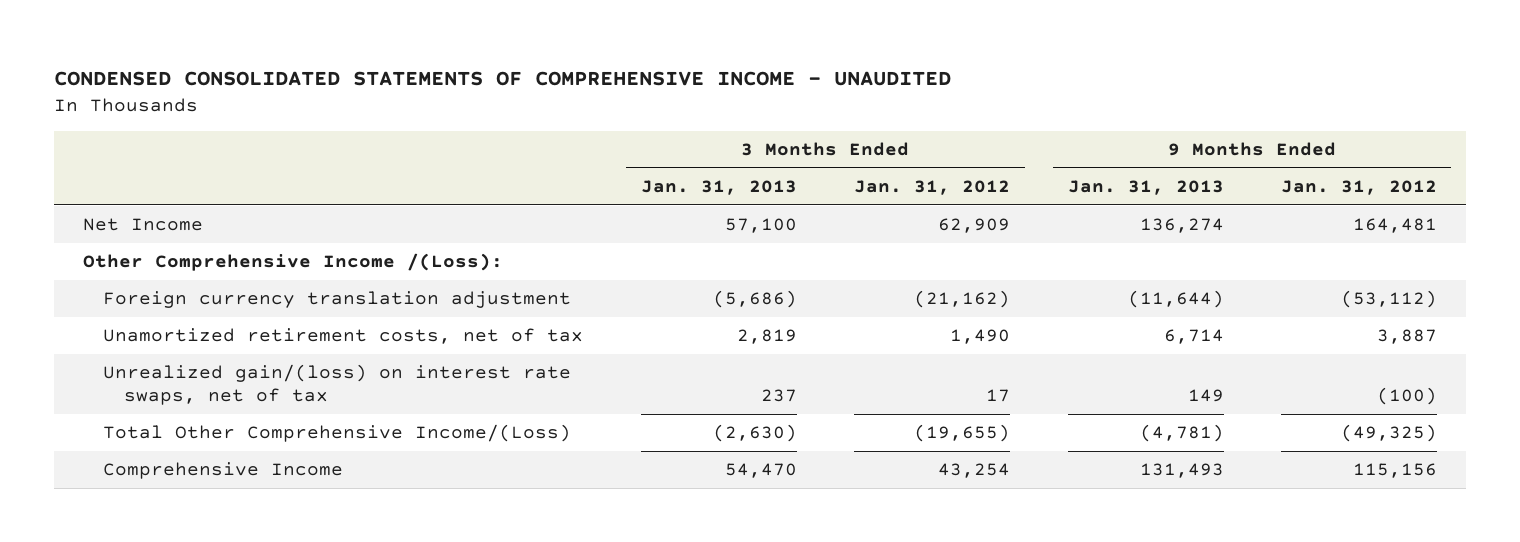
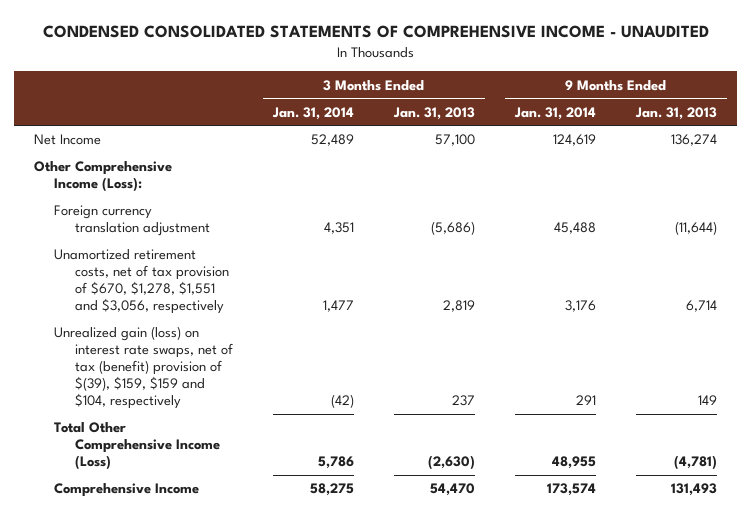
- | 3 Months Ended Jan. 31, 2013 | 3 Months Ended Jan. 31, 2012 | 9 Months Ended Jan. 31, 2013 | 9 Months Ended Jan. 31, 2012
+ | 3 Months Ended Jan. 31, 2014 | 3 Months Ended Jan. 31, 2013 | 9 Months Ended Jan. 31, 2014 | 9 Months Ended Jan. 31, 2013
- Other Comprehensive Income /(Loss):
+ Other Comprehensive Income (Loss):
- Unamortized retirement costs, net of tax | 2,819 | 1,490 | 6,714 | 3,887
- Unrealized gain/(loss) on interest rate swaps, net of tax | 237 | 17 | 149 | (100)
- Total Other Comprehensive Income/(Loss) | (2,630) | (19,655) | (4,781) | (49,325)
+ Unamortized retirement costs, net of tax provision of $670, $1,278, $1,551 and $3,056, respectively | 1,477 | 2,819 | 3,176 | 6,714
+ Unrealized gain (loss) on interest rate swaps, net of tax (benefit) provision of $(39), $159, $159 and $104, respectively | (42) | 237 | 291 | 149
+ Total Other Comprehensive Income (Loss) | 5,786 | (2,630) | 48,955 | (4,781)

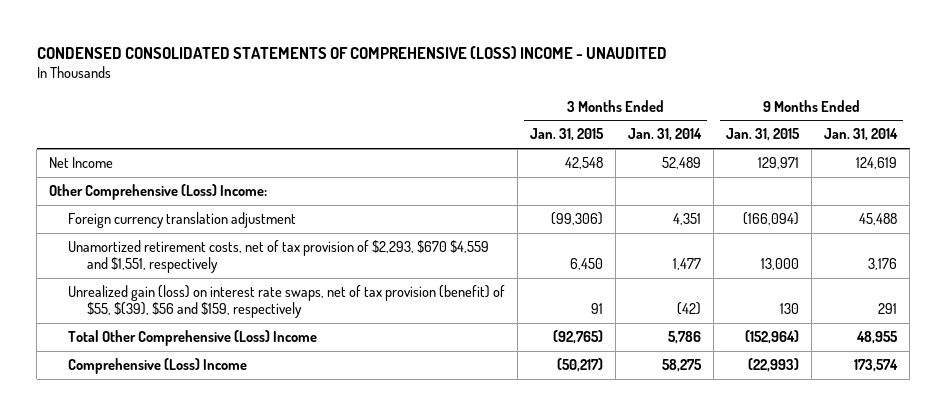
- CONDENSED CONSOLIDATED STATEMENTS OF COMPREHENSIVE INCOME - UNAUDITED
+ CONDENSED CONSOLIDATED STATEMENTS OF COMPREHENSIVE (LOSS) INCOME - UNAUDITED
- | 3 Months Ended Jan. 31, 2014 | 3 Months Ended Jan. 31, 2013 | 9 Months Ended Jan. 31, 2014 | 9 Months Ended Jan. 31, 2013
+ | 3 Months Ended Jan. 31, 2015 | 3 Months Ended Jan. 31, 2014 | 9 Months Ended Jan. 31, 2015 | 9 Months Ended Jan. 31, 2014
- Other Comprehensive Income (Loss):
+ Other Comprehensive (Loss) Income:
- Unamortized retirement costs, net of tax provision of $670, $1,278, $1,551 and $3,056, respectively | 1,477 | 2,819 | 3,176 | 6,714
- Unrealized gain (loss) on interest rate swaps, net of tax (benefit) provision of $(39), $159, $159 and $104, respectively | (42) | 237 | 291 | 149
- Total Other Comprehensive Income (Loss) | 5,786 | (2,630) | 48,955 | (4,781)
- Comprehensive Income | 58,275 | 54,470 | 173,574 | 131,493
+ Unamortized retirement costs, net of tax provision of $2,293, $670 $4,559 and $1,551, respectively | 6,450 | 1,477 | 13,000 | 3,176
+ Unrealized gain (loss) on interest rate swaps, net of tax provision (benefit) of $55, $(39), $56 and $159, respectively | 91 | (42) | 130 | 291
+ Total Other Comprehensive (Loss) Income | (92,765) | 5,786 | (152,964) | 48,955
+ Comprehensive (Loss) Income | (50,217) | 58,275 | (22,993) | 173,574

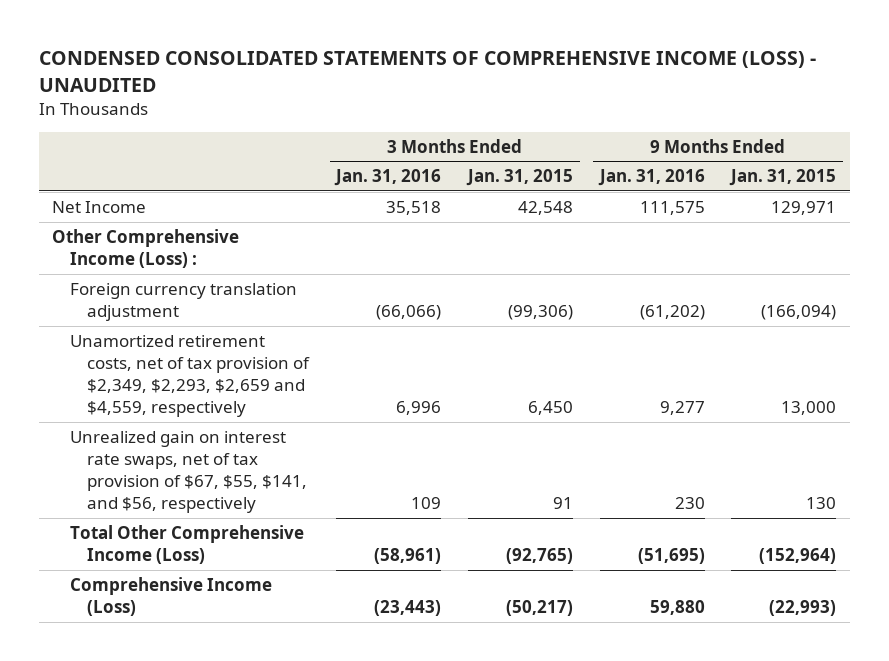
- CONDENSED CONSOLIDATED STATEMENTS OF COMPREHENSIVE (LOSS) INCOME - UNAUDITED
+ CONDENSED CONSOLIDATED STATEMENTS OF COMPREHENSIVE INCOME (LOSS) - UNAUDITED
- | 3 Months Ended Jan. 31, 2015 | 3 Months Ended Jan. 31, 2014 | 9 Months Ended Jan. 31, 2015 | 9 Months Ended Jan. 31, 2014
+ | 3 Months Ended Jan. 31, 2016 | 3 Months Ended Jan. 31, 2015 | 9 Months Ended Jan. 31, 2016 | 9 Months Ended Jan. 31, 2015
- Other Comprehensive (Loss) Income:
+ Other Comprehensive Income (Loss) :
- Unamortized retirement costs, net of tax provision of $2,293, $670 $4,559 and $1,551, respectively | 6,450 | 1,477 | 13,000 | 3,176
- Unrealized gain (loss) on interest rate swaps, net of tax provision (benefit) of $55, $(39), $56 and $159, respectively | 91 | (42) | 130 | 291
- Total Other Comprehensive (Loss) Income | (92,765) | 5,786 | (152,964) | 48,955
- Comprehensive (Loss) Income | (50,217) | 58,275 | (22,993) | 173,574
+ Unamortized retirement costs, net of tax provision of $2,349, $2,293, $2,659 and $4,559, respectively | 6,996 | 6,450 | 9,277 | 13,000
+ Unrealized gain on interest rate swaps, net of tax provision of $67, $55, $141, and $56, respectively | 109 | 91 | 230 | 130
+ Total Other Comprehensive Income (Loss) | (58,961) | (92,765) | (51,695) | (152,964)
+ Comprehensive Income (Loss) | (23,443) | (50,217) | 59,880 | (22,993)

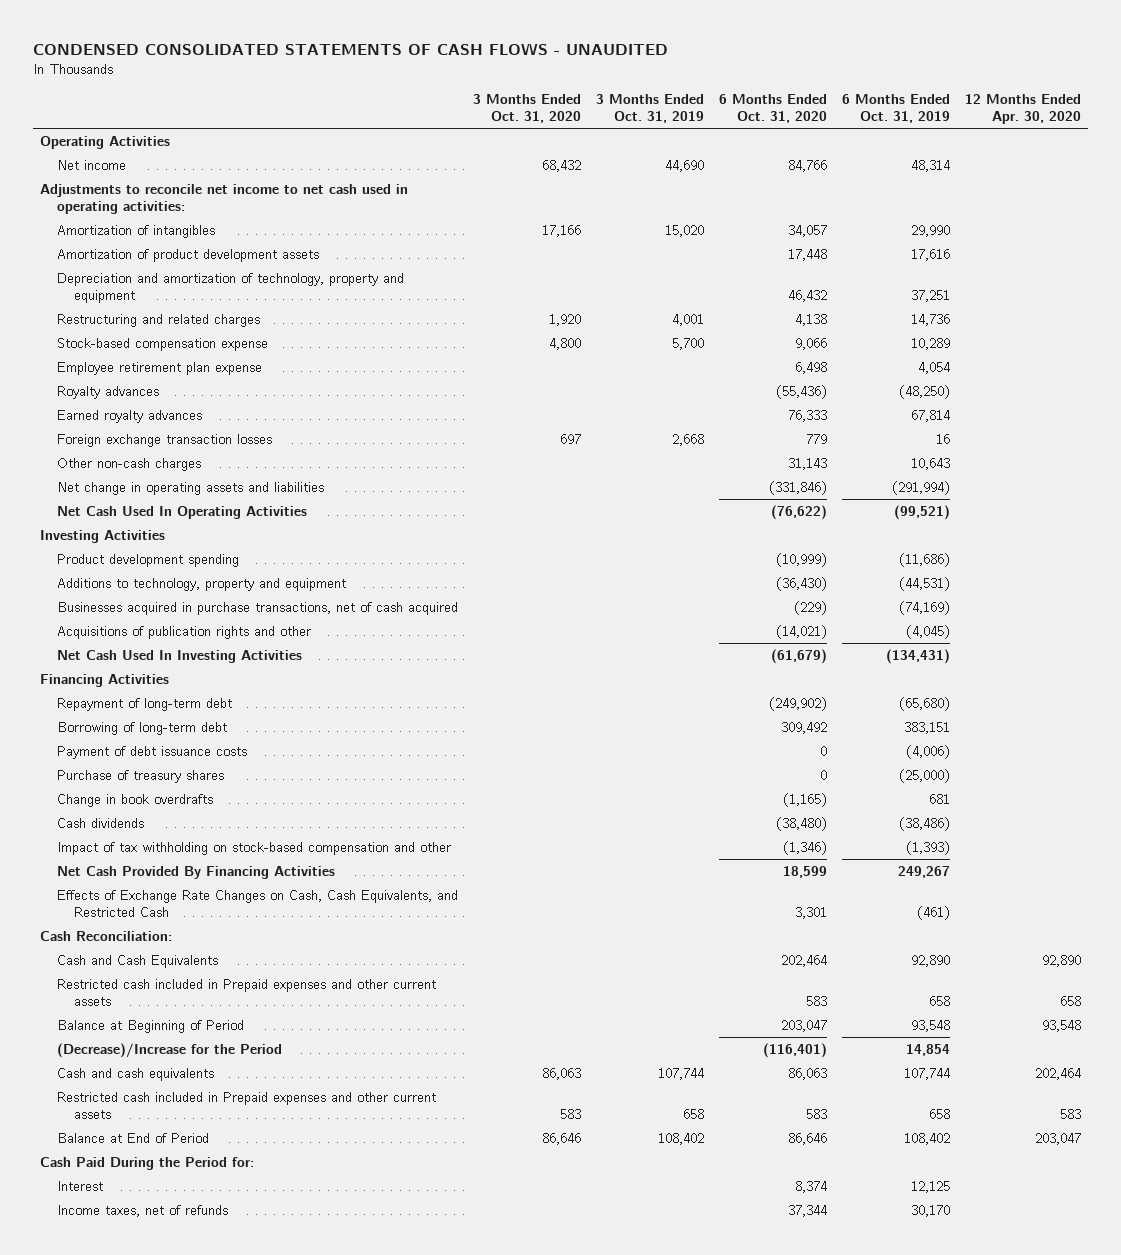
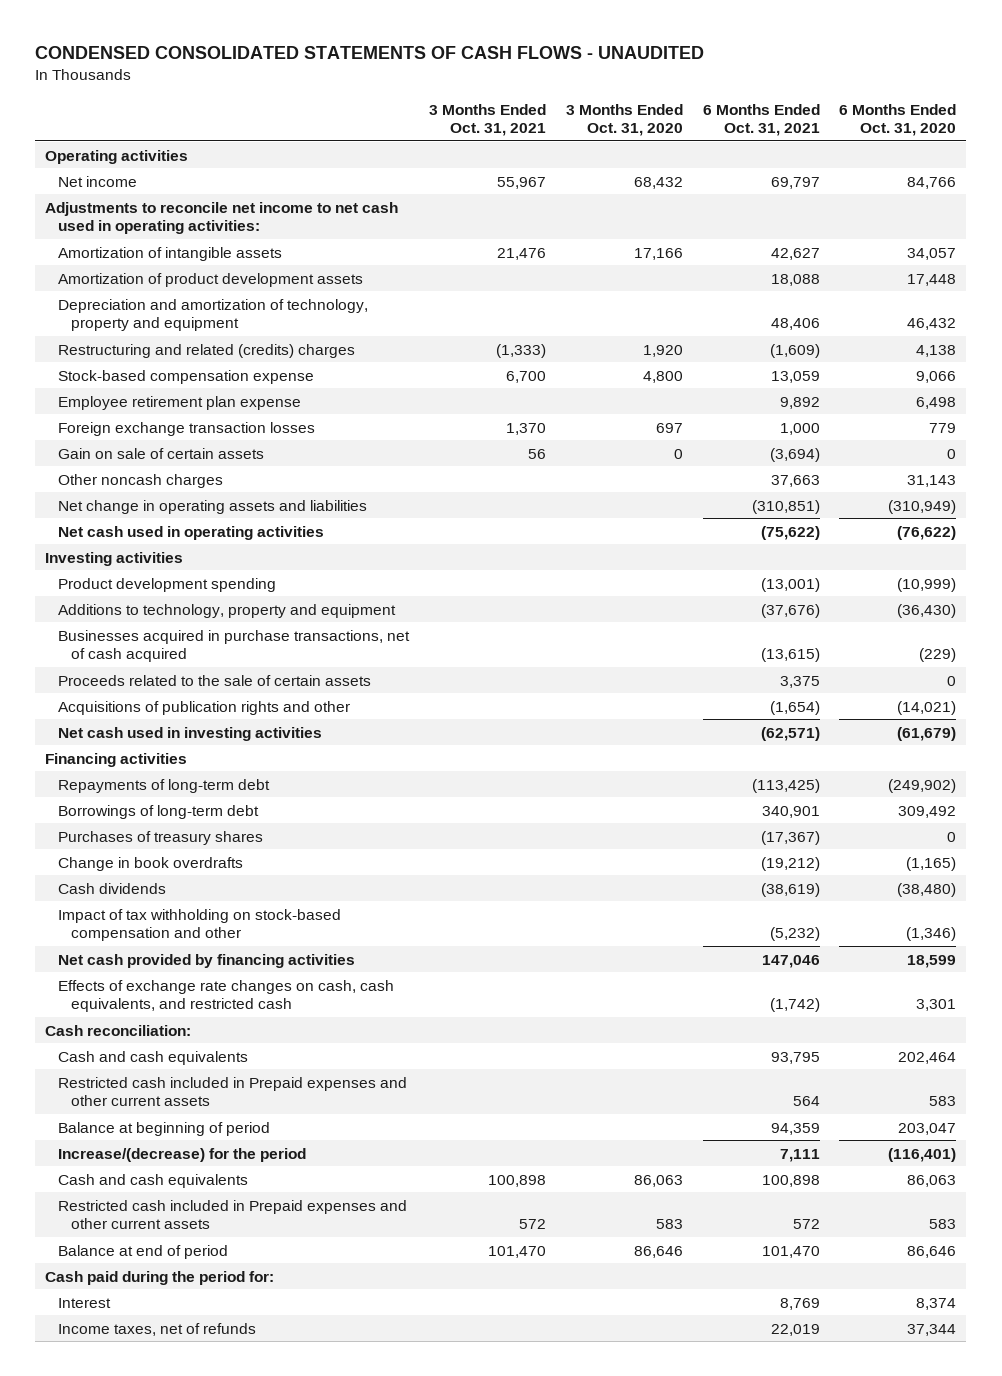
- | 3 Months Ended Oct. 31, 2020 | 3 Months Ended Oct. 31, 2019 | 6 Months Ended Oct. 31, 2020 | 6 Months Ended Oct. 31, 2019 | 12 Months Ended Apr. 30, 2020
+ | 3 Months Ended Oct. 31, 2021 | 3 Months Ended Oct. 31, 2020 | 6 Months Ended Oct. 31, 2021 | 6 Months Ended Oct. 31, 2020
- Operating Activities
+ Operating activities
- Amortization of intangibles | 17,166 | 15,020 | 34,057 | 29,990 |
+ Amortization of intangible assets | 21,476 | 17,166 | 42,627 | 34,057
- Restructuring and related charges | 1,920 | 4,001 | 4,138 | 14,736 |
+ Restructuring and related (credits) charges | (1,333) | 1,920 | (1,609) | 4,138
- Royalty advances | | | (55,436) | (48,250) |
- Earned royalty advances | | | 76,333 | 67,814 |
- Other non-cash charges | | | 31,143 | 10,643 |
- Net change in operating assets and liabilities | | | (331,846) | (291,994) |
- Net Cash Used In Operating Activities | | | (76,622) | (99,521) |
- Investing Activities
+ Gain on sale of certain assets | 56 | 0 | (3,694) | 0
+ Other noncash charges | | | 37,663 | 31,143
+ Net change in operating assets and liabilities | | | (310,851) | (310,949)
+ Net cash used in operating activities | | | (75,622) | (76,622)
+ Investing activities
+ Proceeds related to the sale of certain assets | | | 3,375 | 0
- Net Cash Used In Investing Activities | | | (61,679) | (134,431) |
- Financing Activities
- Repayment of long-term debt | | | (249,902) | (65,680) |
- Borrowing of long-term debt | | | 309,492 | 383,151 |
- Payment of debt issuance costs | | | 0 | (4,006) |
- Purchase of treasury shares | | | 0 | (25,000) |
+ Net cash used in investing activities | | | (62,571) | (61,679)
+ Financing activities
+ Repayments of long-term debt | | | (113,425) | (249,902)
+ Borrowings of long-term debt | | | 340,901 | 309,492
+ Purchases of treasury shares | | | (17,367) | 0
- Net Cash Provided By Financing Activities | | | 18,599 | 249,267 |
- Effects of Exchange Rate Changes on Cash, Cash Equivalents, and Restricted Cash | | | 3,301 | (461) |
- Cash Reconciliation:
- Cash and Cash Equivalents | | | 202,464 | 92,890 | 92,890
+ Net cash provided by financing activities | | | 147,046 | 18,599
+ Effects of exchange rate changes on cash, cash equivalents, and restricted cash | | | (1,742) | 3,301
+ Cash reconciliation:
+ Cash and cash equivalents | | | 93,795 | 202,464
- Balance at Beginning of Period | | | 203,047 | 93,548 | 93,548
- (Decrease)/Increase for the Period | | | (116,401) | 14,854 |
+ Balance at beginning of period | | | 94,359 | 203,047
+ Increase/(decrease) for the period | | | 7,111 | (116,401)
- Balance at End of Period | 86,646 | 108,402 | 86,646 | 108,402 | 203,047
- Cash Paid During the Period for:
+ Balance at end of period | 101,470 | 86,646 | 101,470 | 86,646
+ Cash paid during the period for:

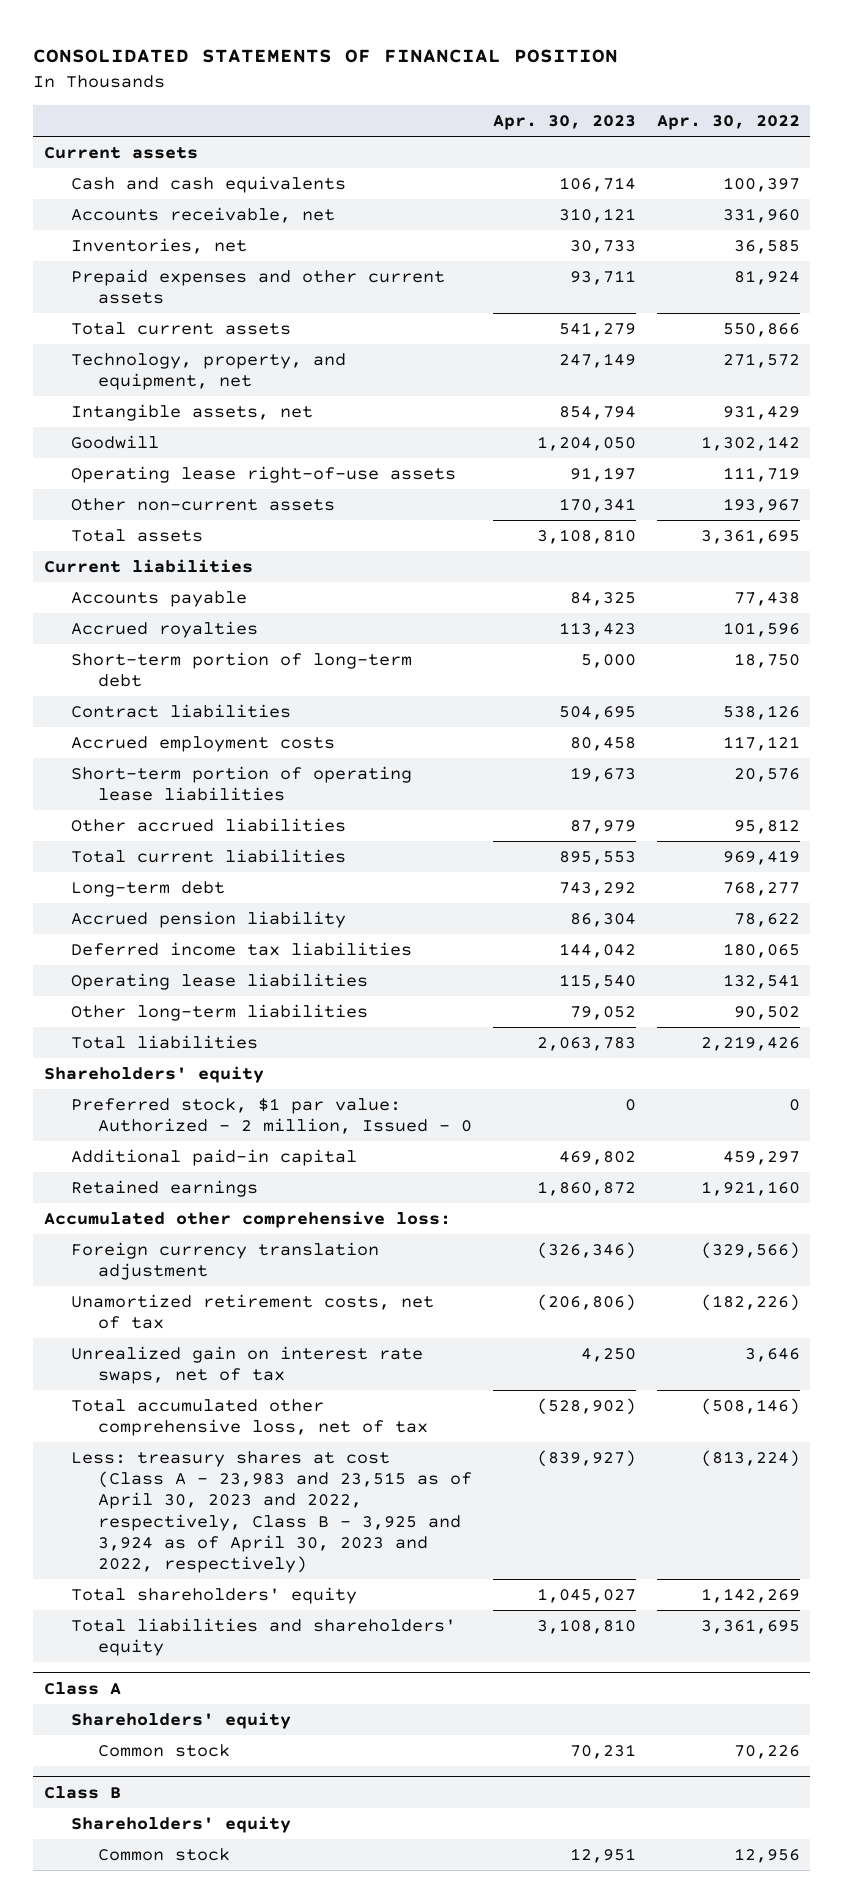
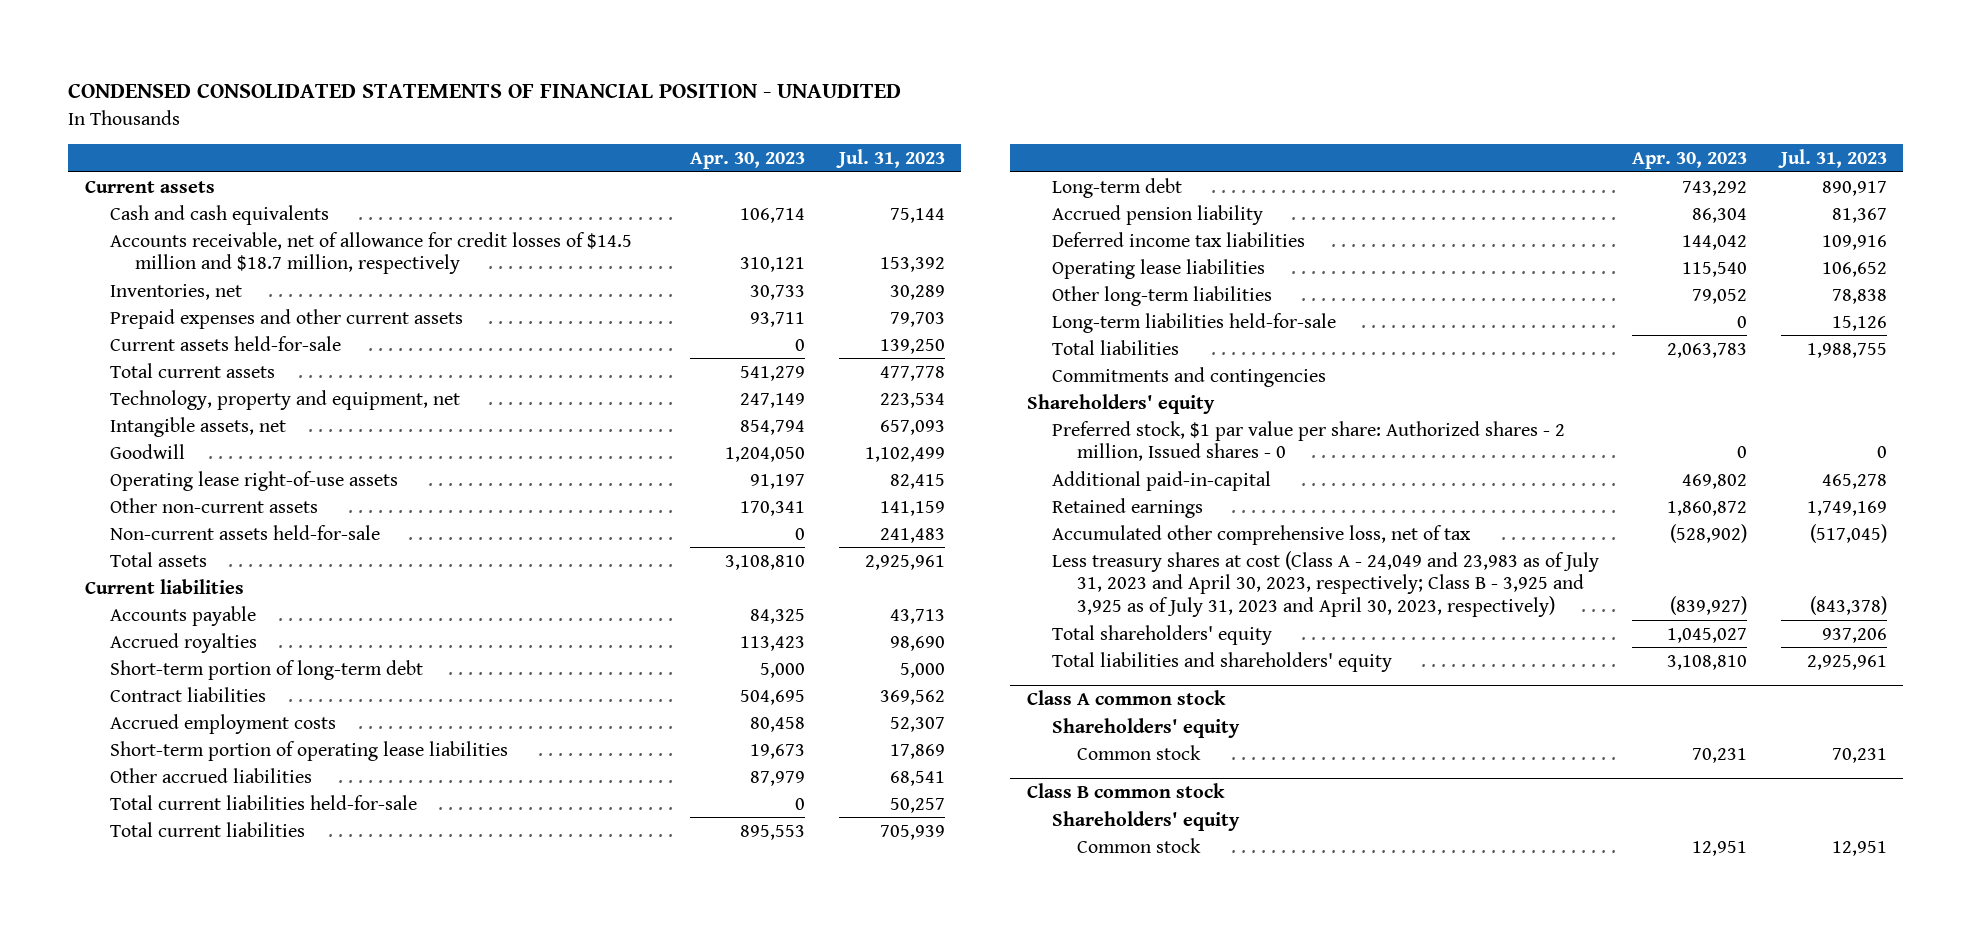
- CONSOLIDATED STATEMENTS OF FINANCIAL POSITION
+ CONDENSED CONSOLIDATED STATEMENTS OF FINANCIAL POSITION - UNAUDITED
- | Apr. 30, 2023 | Apr. 30, 2022
+ | Apr. 30, 2023 | Jul. 31, 2023
- Accounts receivable, net | 310,121 | 331,960
+ Accounts receivable, net of allowance for credit losses of $14.5 million and $18.7 million, respectively | 310,121 | 153,392
+ Current assets held-for-sale | 0 | 139,250
- Technology, property, and equipment, net | 247,149 | 271,572
+ Technology, property and equipment, net | 247,149 | 223,534
+ Non-current assets held-for-sale | 0 | 241,483
+ Total current liabilities held-for-sale | 0 | 50,257
+ Long-term liabilities held-for-sale | 0 | 15,126
+ Commitments and contingencies
- Preferred stock, $1 par value: Authorized - 2 million, Issued - 0 | 0 | 0
- Additional paid-in capital | 469,802 | 459,297
+ Preferred stock, $1 par value per share: Authorized shares - 2 million, Issued shares - 0 | 0 | 0
+ Additional paid-in-capital | 469,802 | 465,278
- Accumulated other comprehensive loss:
- Foreign currency translation adjustment | (326,346) | (329,566)
- Unamortized retirement costs, net of tax | (206,806) | (182,226)
- Unrealized gain on interest rate swaps, net of tax | 4,250 | 3,646
- Total accumulated other comprehensive loss, net of tax | (528,902) | (508,146)
- Less: treasury shares at cost (Class A - 23,983 and 23,515 as of April 30, 2023 and 2022, respectively, Class B - 3,925 and 3,924 as of April 30, 2023 and 2022, respectively) | (839,927) | (813,224)
+ Accumulated other comprehensive loss, net of tax | (528,902) | (517,045)
+ Less treasury shares at cost (Class A - 24,049 and 23,983 as of July 31, 2023 and April 30, 2023, respectively; Class B - 3,925 and 3,925 as of July 31, 2023 and April 30, 2023, respectively) | (839,927) | (843,378)
- Class A
+ Class A common stock
- Class B
+ Class B common stock

